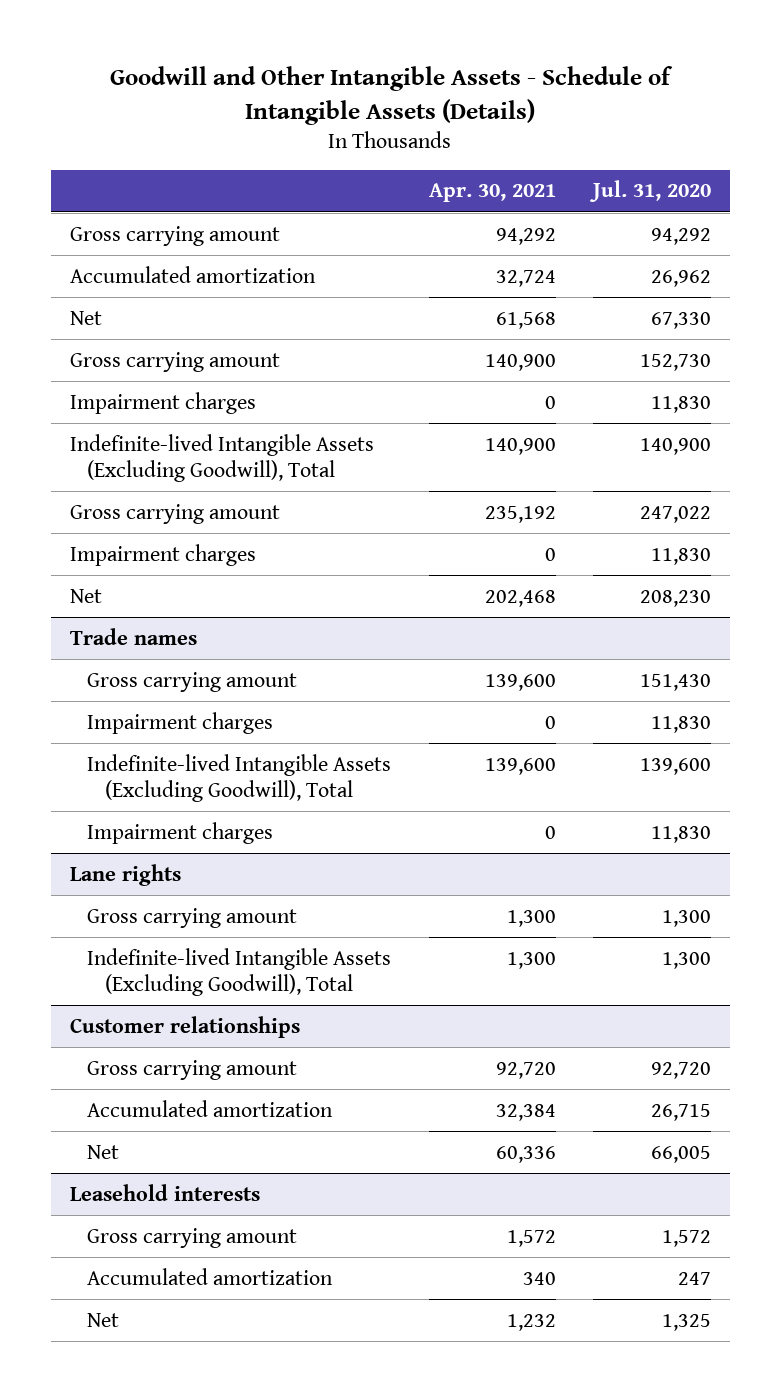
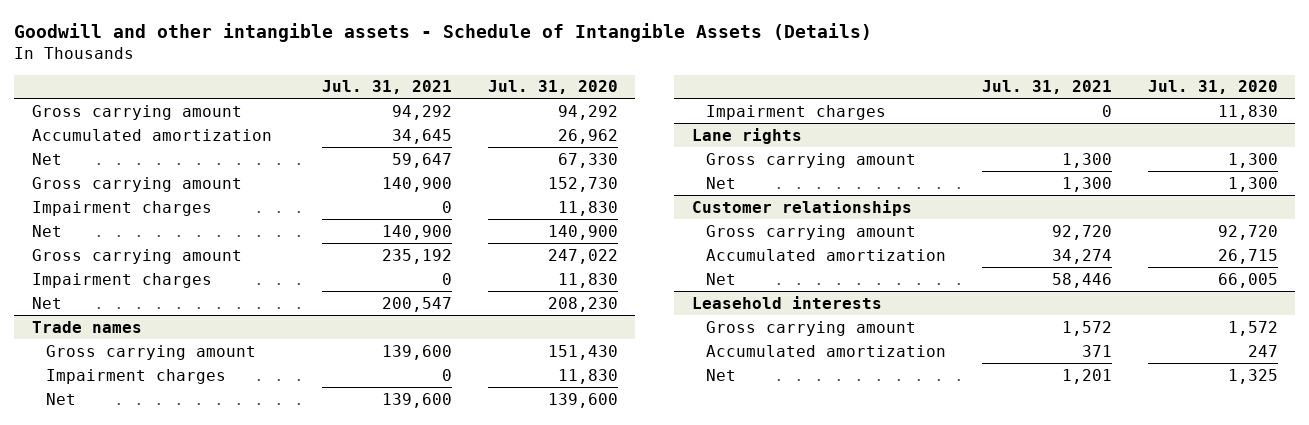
- Goodwill and Other Intangible Assets - Schedule of Intangible Assets (Details)
+ Goodwill and other intangible assets - Schedule of Intangible Assets (Details)
- | Apr. 30, 2021 | Jul. 31, 2020
+ | Jul. 31, 2021 | Jul. 31, 2020
- Indefinite-lived Intangible Assets (Excluding Goodwill), Total | 140,900 | 140,900
+ Net | 140,900 | 140,900
@ Trade names
- Indefinite-lived Intangible Assets (Excluding Goodwill), Total | 139,600 | 139,600
+ Net | 139,600 | 139,600
@ Lane rights
- Indefinite-lived Intangible Assets (Excluding Goodwill), Total | 1,300 | 1,300
+ Net | 1,300 | 1,300

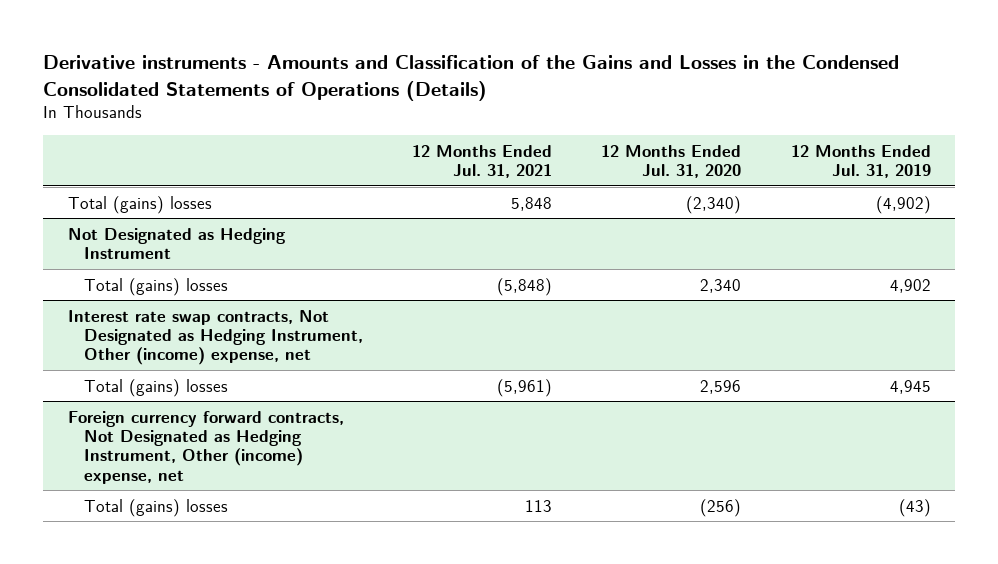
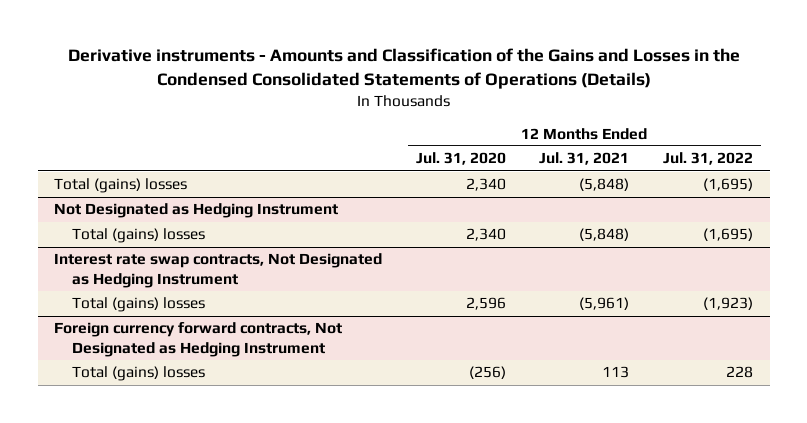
- | 12 Months Ended Jul. 31, 2021 | 12 Months Ended Jul. 31, 2020 | 12 Months Ended Jul. 31, 2019
+ | 12 Months Ended Jul. 31, 2020 | 12 Months Ended Jul. 31, 2021 | 12 Months Ended Jul. 31, 2022
- Total (gains) losses | 5,848 | (2,340) | (4,902)
+ Total (gains) losses | 2,340 | (5,848) | (1,695)
- Interest rate swap contracts, Not Designated as Hedging Instrument, Other (income) expense, net
+ Interest rate swap contracts, Not Designated as Hedging Instrument
- Foreign currency forward contracts, Not Designated as Hedging Instrument, Other (income) expense, net
+ Foreign currency forward contracts, Not Designated as Hedging Instrument

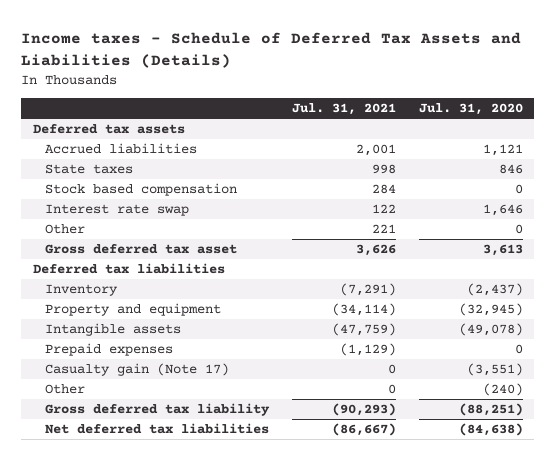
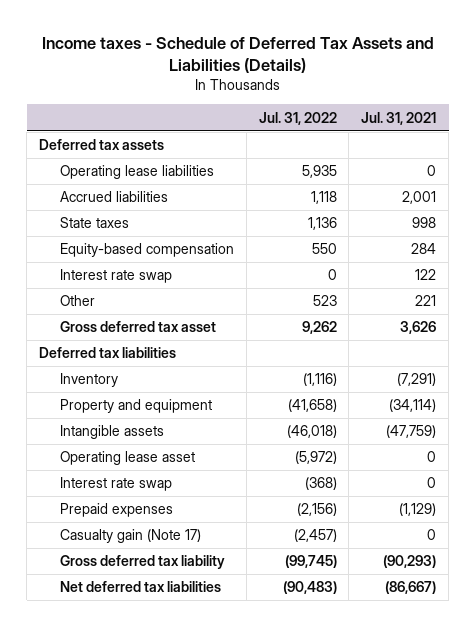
- | Jul. 31, 2021 | Jul. 31, 2020
+ | Jul. 31, 2022 | Jul. 31, 2021
+ Operating lease liabilities | 5,935 | 0
- Stock based compensation | 284 | 0
+ Equity-based compensation | 550 | 284
+ Operating lease asset | (5,972) | 0
+ Interest rate swap | (368) | 0
- Other | 0 | (240)

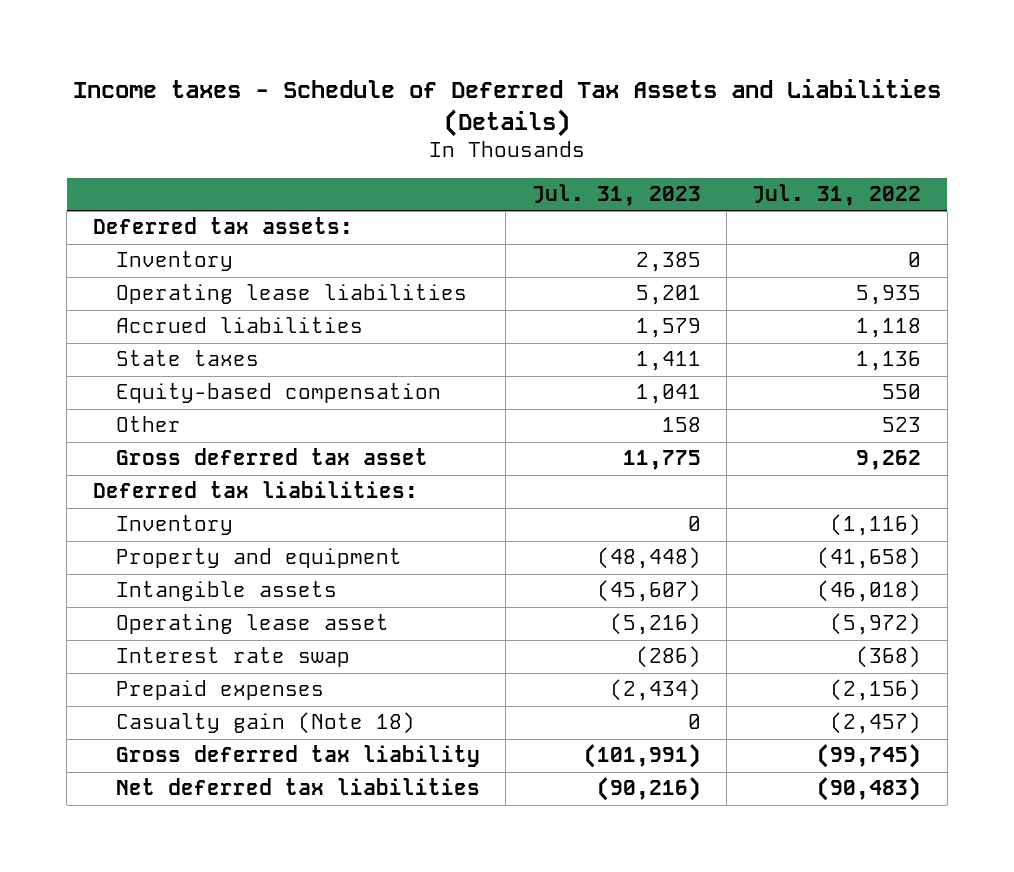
- | Jul. 31, 2022 | Jul. 31, 2021
+ | Jul. 31, 2023 | Jul. 31, 2022
- Deferred tax assets
+ Deferred tax assets:
+ Inventory | 2,385 | 0
- Interest rate swap | 0 | 122
- Deferred tax liabilities
+ Deferred tax liabilities:
- Casualty gain (Note 17) | (2,457) | 0
+ Casualty gain (Note 18) | 0 | (2,457)

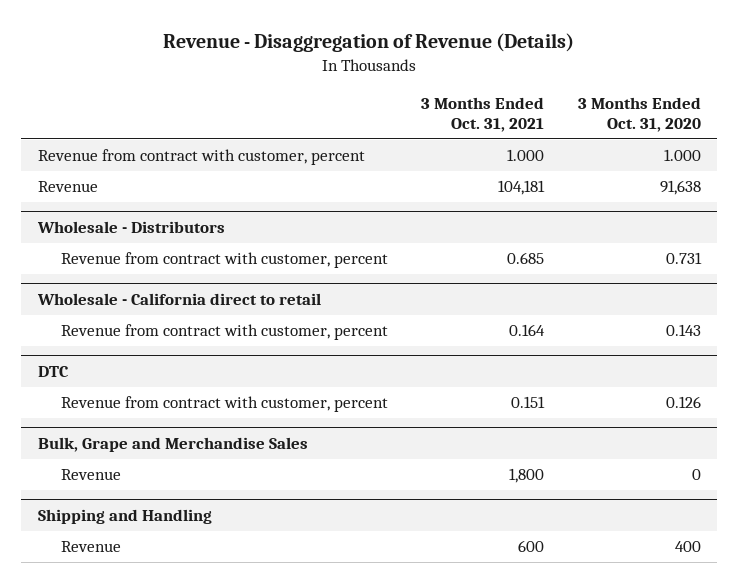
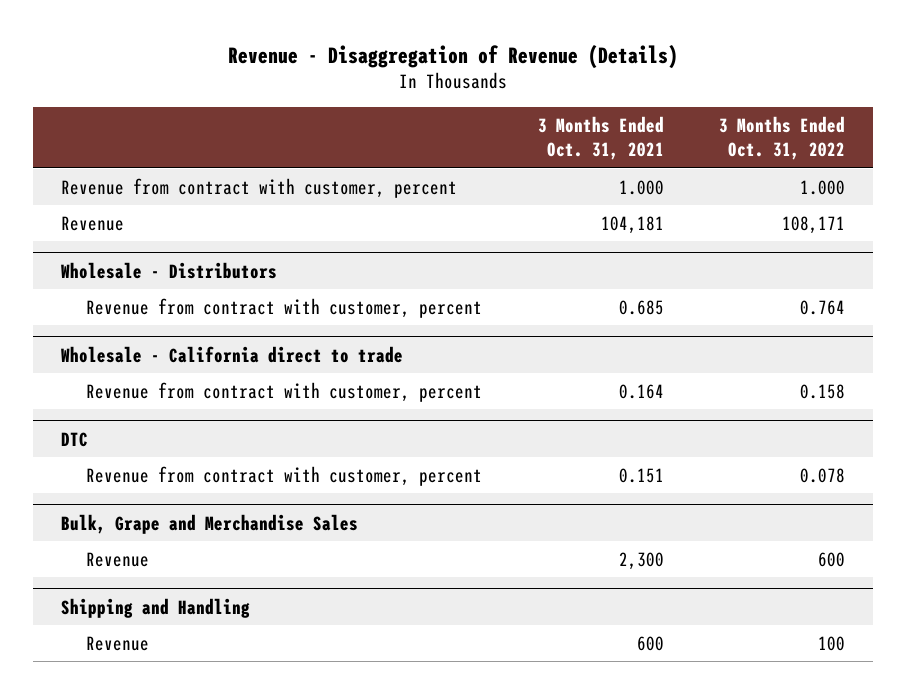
- | 3 Months Ended Oct. 31, 2021 | 3 Months Ended Oct. 31, 2020
+ | 3 Months Ended Oct. 31, 2021 | 3 Months Ended Oct. 31, 2022
- Wholesale - California direct to retail
+ Wholesale - California direct to trade
@ Bulk, Grape and Merchandise Sales
- Revenue | 1,800 | 0
+ Revenue | 2,300 | 600

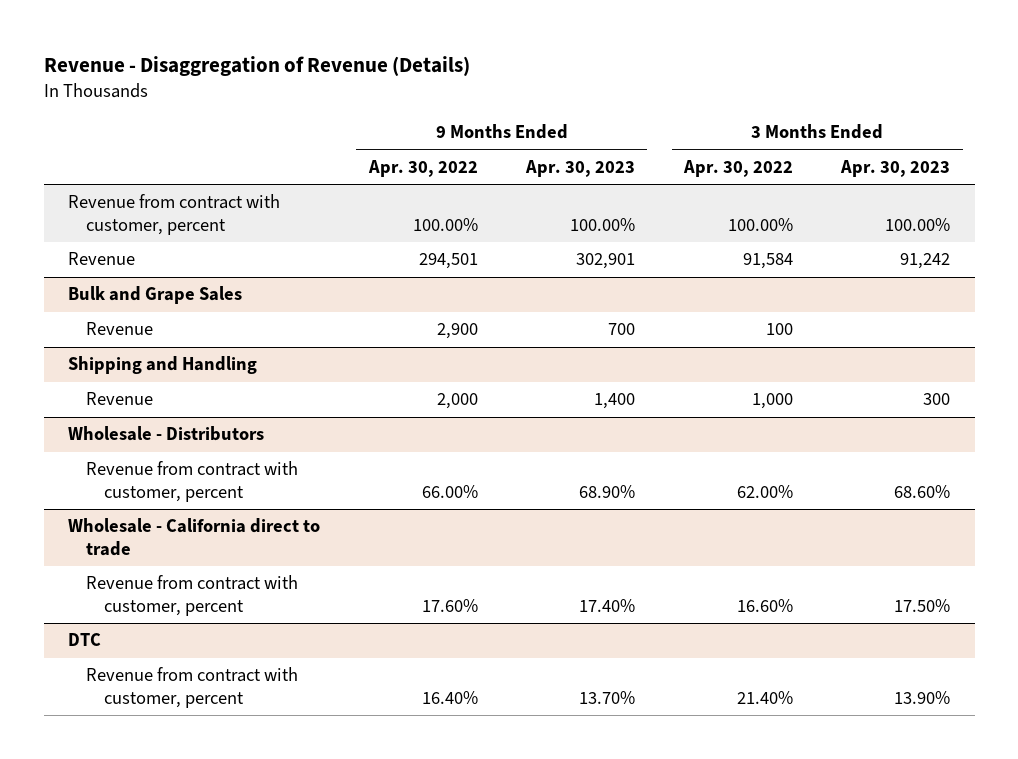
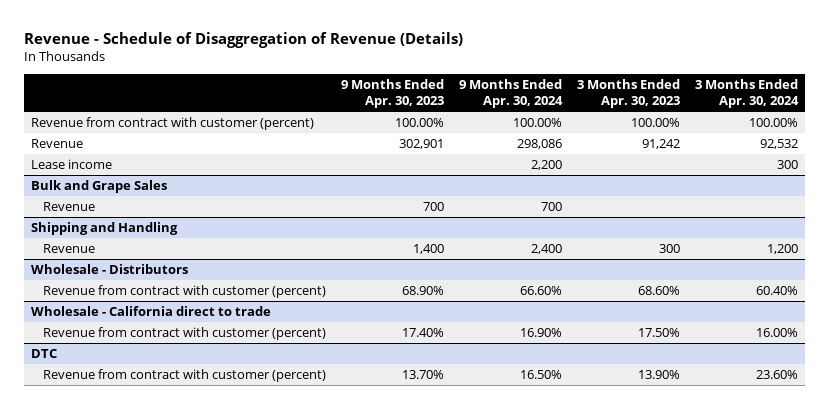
- Revenue - Disaggregation of Revenue (Details)
+ Revenue - Schedule of Disaggregation of Revenue (Details)
- | 9 Months Ended Apr. 30, 2022 | 9 Months Ended Apr. 30, 2023 | 3 Months Ended Apr. 30, 2022 | 3 Months Ended Apr. 30, 2023
+ | 9 Months Ended Apr. 30, 2023 | 9 Months Ended Apr. 30, 2024 | 3 Months Ended Apr. 30, 2023 | 3 Months Ended Apr. 30, 2024
- Revenue from contract with customer, percent | 100.00% | 100.00% | 100.00% | 100.00%
+ Revenue from contract with customer (percent) | 100.00% | 100.00% | 100.00% | 100.00%
+ Lease income | | 2,200 | | 300
@ Wholesale - Distributors
- Revenue from contract with customer, percent | 66.00% | 68.90% | 62.00% | 68.60%
+ Revenue from contract with customer (percent) | 68.90% | 66.60% | 68.60% | 60.40%
@ Wholesale - California direct to trade
- Revenue from contract with customer, percent | 17.60% | 17.40% | 16.60% | 17.50%
+ Revenue from contract with customer (percent) | 17.40% | 16.90% | 17.50% | 16.00%
@ DTC
- Revenue from contract with customer, percent | 16.40% | 13.70% | 21.40% | 13.90%
+ Revenue from contract with customer (percent) | 13.70% | 16.50% | 13.90% | 23.60%

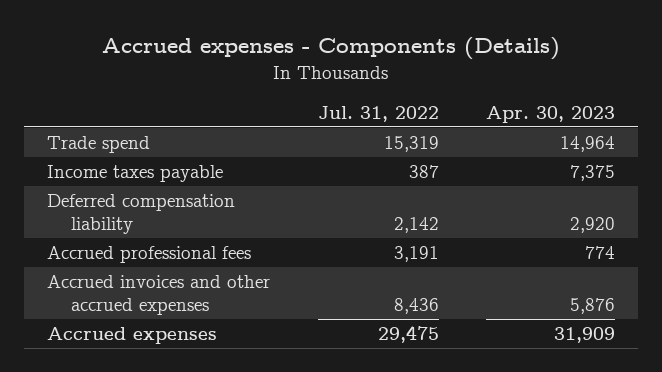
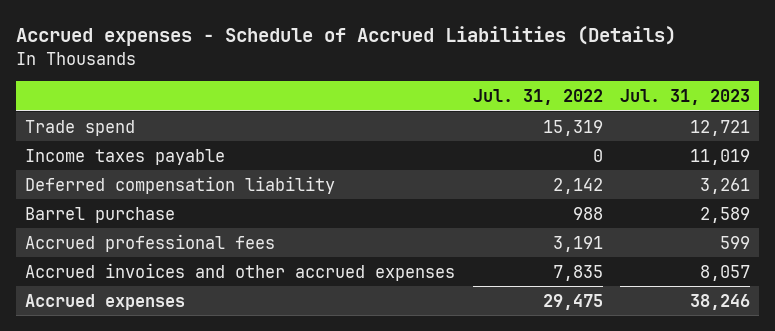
- Accrued expenses - Components (Details)
+ Accrued expenses - Schedule of Accrued Liabilities (Details)
- | Jul. 31, 2022 | Apr. 30, 2023
+ | Jul. 31, 2022 | Jul. 31, 2023
- Income taxes payable | 387 | 7,375
+ Income taxes payable | 0 | 11,019
+ Barrel purchase | 988 | 2,589
- Accrued invoices and other accrued expenses | 8,436 | 5,876
+ Accrued invoices and other accrued expenses | 7,835 | 8,057

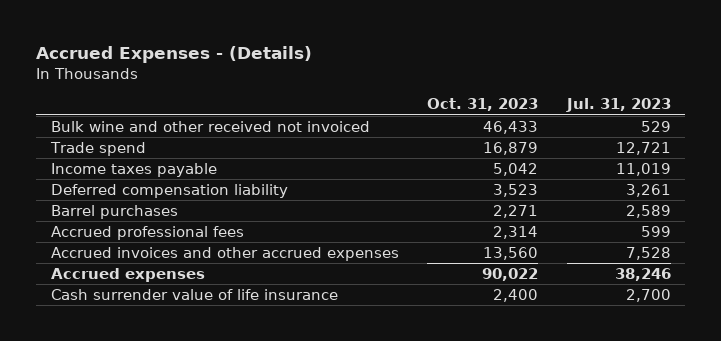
- Accrued expenses - Schedule of Accrued Liabilities (Details)
+ Accrued Expenses - (Details)
- | Jul. 31, 2022 | Jul. 31, 2023
+ | Oct. 31, 2023 | Jul. 31, 2023
+ Bulk wine and other received not invoiced | 46,433 | 529
- Barrel purchase | 988 | 2,589
+ Barrel purchases | 2,271 | 2,589
- Accrued invoices and other accrued expenses | 7,835 | 8,057
+ Accrued invoices and other accrued expenses | 13,560 | 7,528
+ Cash surrender value of life insurance | 2,400 | 2,700

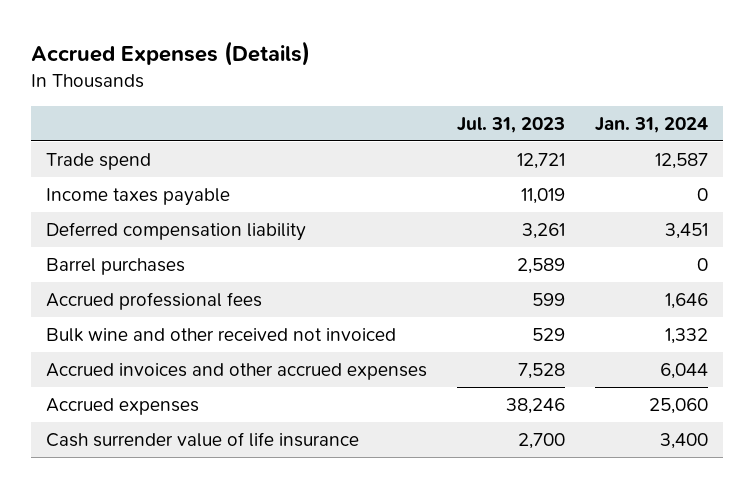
- Accrued Expenses - (Details)
+ Accrued Expenses (Details)
- | Oct. 31, 2023 | Jul. 31, 2023
+ | Jul. 31, 2023 | Jan. 31, 2024
moved down: Bulk wine and other received not invoiced | 529 | 1,332

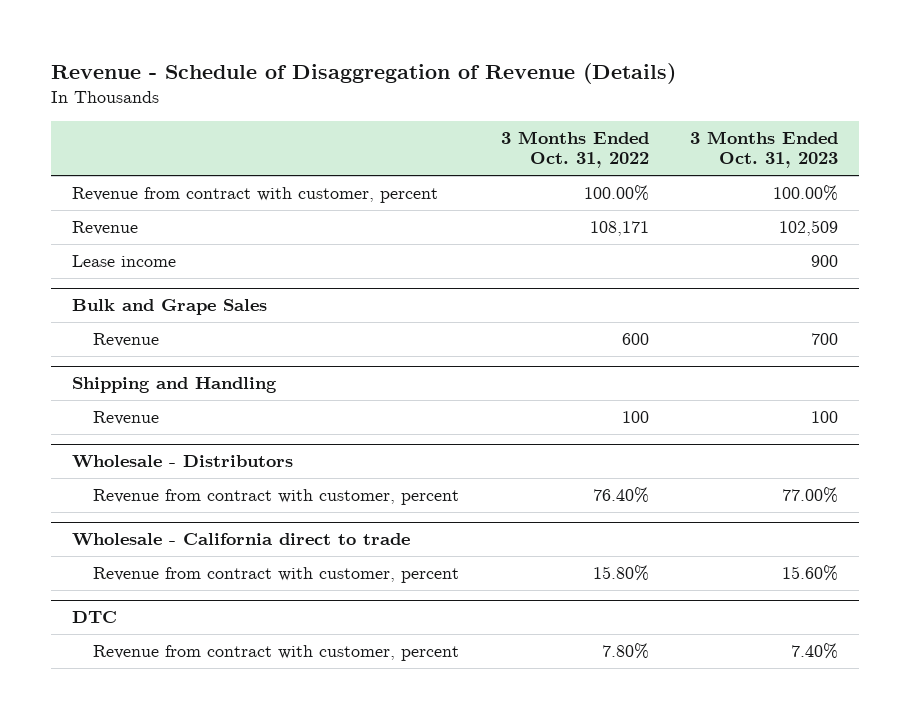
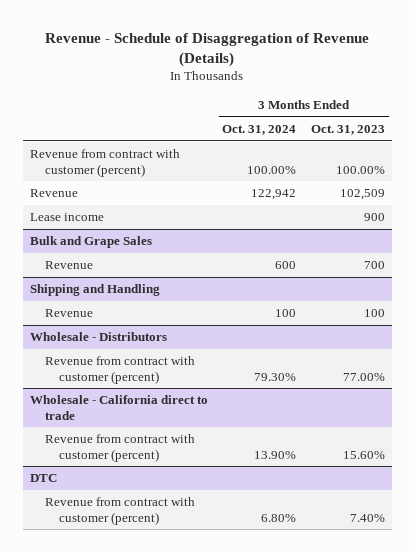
- | 3 Months Ended Oct. 31, 2022 | 3 Months Ended Oct. 31, 2023
+ | 3 Months Ended Oct. 31, 2024 | 3 Months Ended Oct. 31, 2023
- Revenue from contract with customer, percent | 100.00% | 100.00%
+ Revenue from contract with customer (percent) | 100.00% | 100.00%
@ Wholesale - Distributors
- Revenue from contract with customer, percent | 76.40% | 77.00%
+ Revenue from contract with customer (percent) | 79.30% | 77.00%
@ Wholesale - California direct to trade
- Revenue from contract with customer, percent | 15.80% | 15.60%
+ Revenue from contract with customer (percent) | 13.90% | 15.60%
@ DTC
- Revenue from contract with customer, percent | 7.80% | 7.40%
+ Revenue from contract with customer (percent) | 6.80% | 7.40%

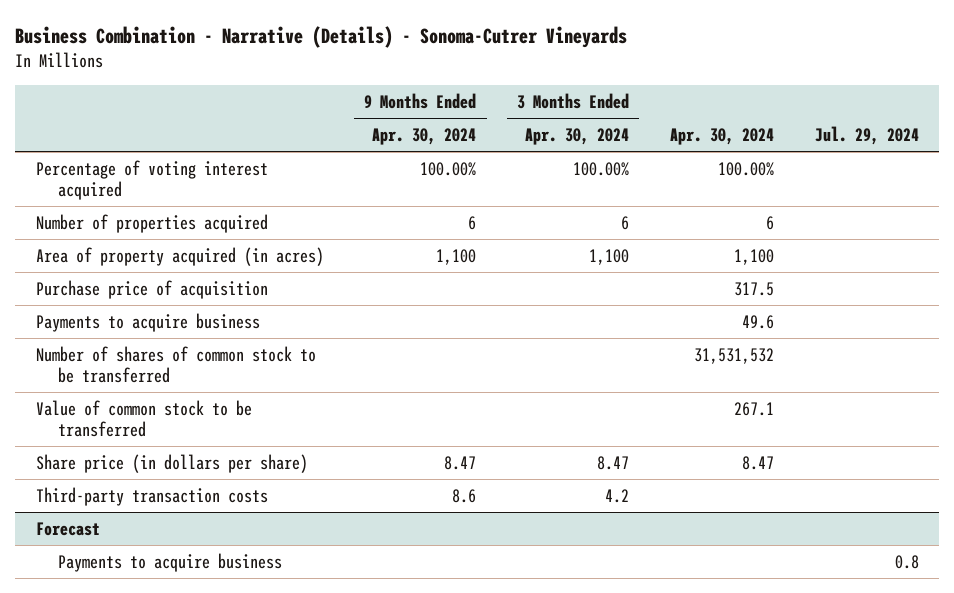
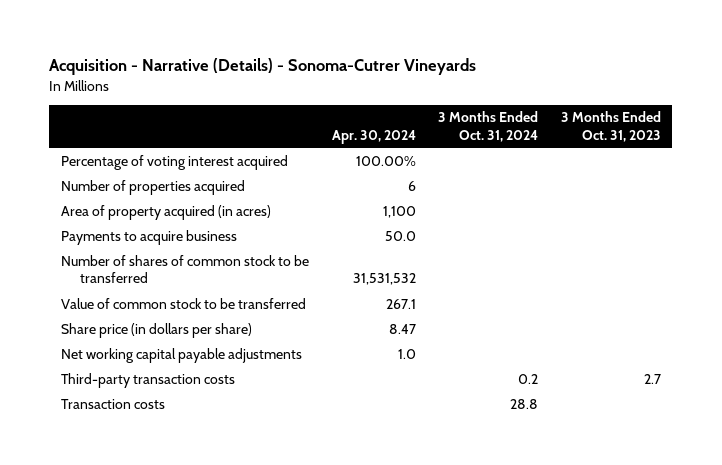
- Business Combination - Narrative (Details) - Sonoma-Cutrer Vineyards
+ Acquisition - Narrative (Details) - Sonoma-Cutrer Vineyards
- | 9 Months Ended Apr. 30, 2024 | 3 Months Ended Apr. 30, 2024 | Apr. 30, 2024 | Jul. 29, 2024
+ | Apr. 30, 2024 | 3 Months Ended Oct. 31, 2024 | 3 Months Ended Oct. 31, 2023
- Purchase price of acquisition | | | 317.5 |
- Payments to acquire business | | | 49.6 |
+ Payments to acquire business | 50.0 | |
+ Net working capital payable adjustments | 1.0 | |
- Forecast
- Payments to acquire business | | | | 0.8
+ Transaction costs | | 28.8 |

